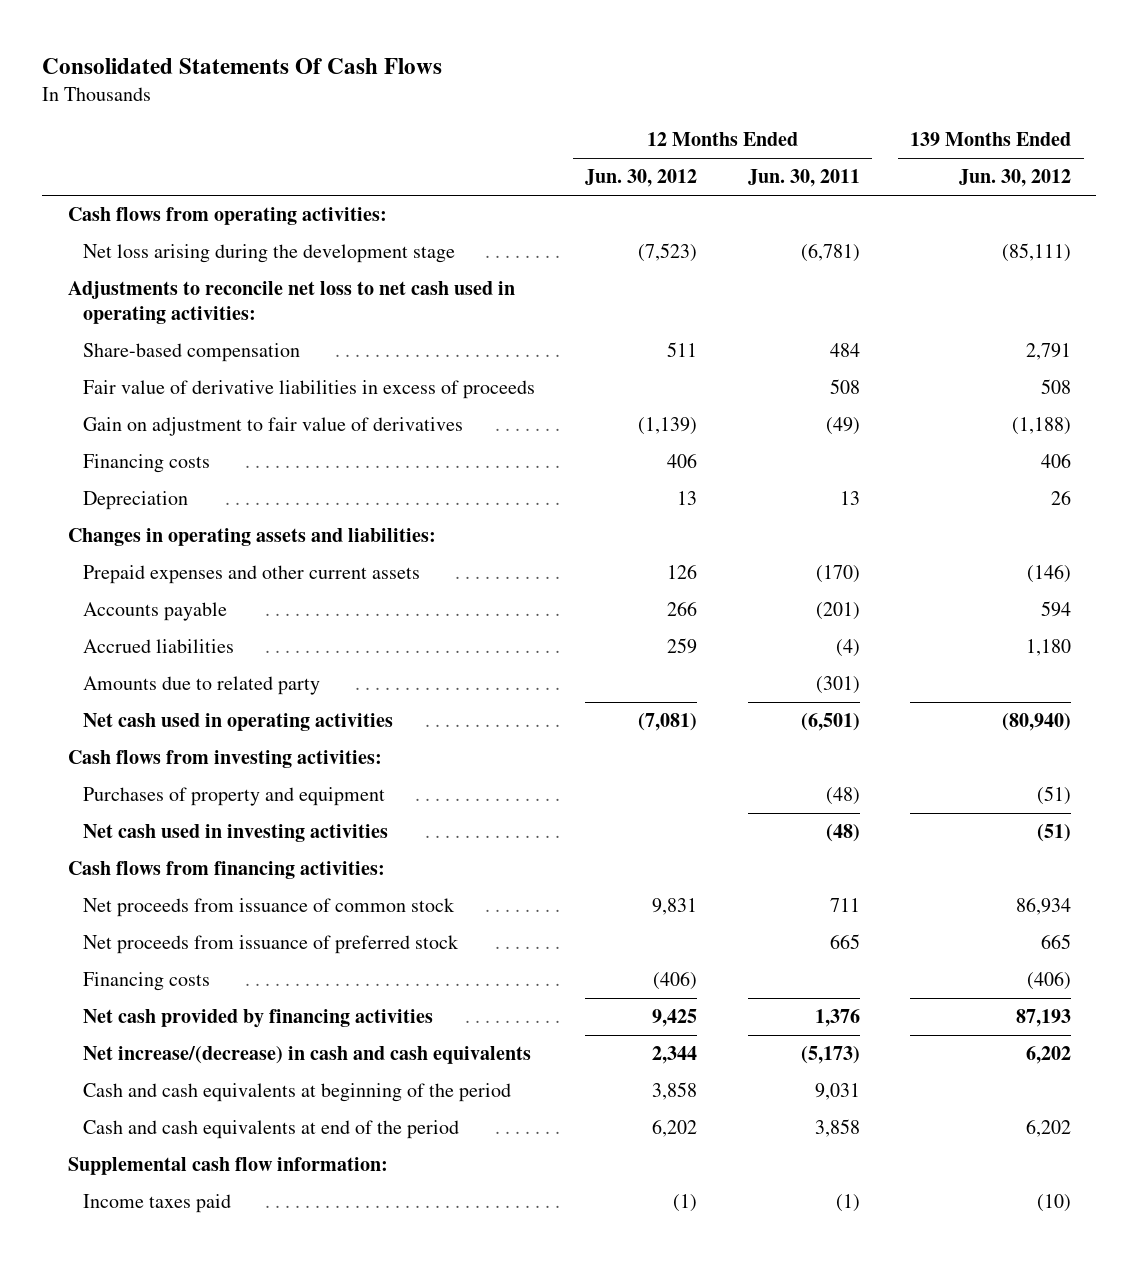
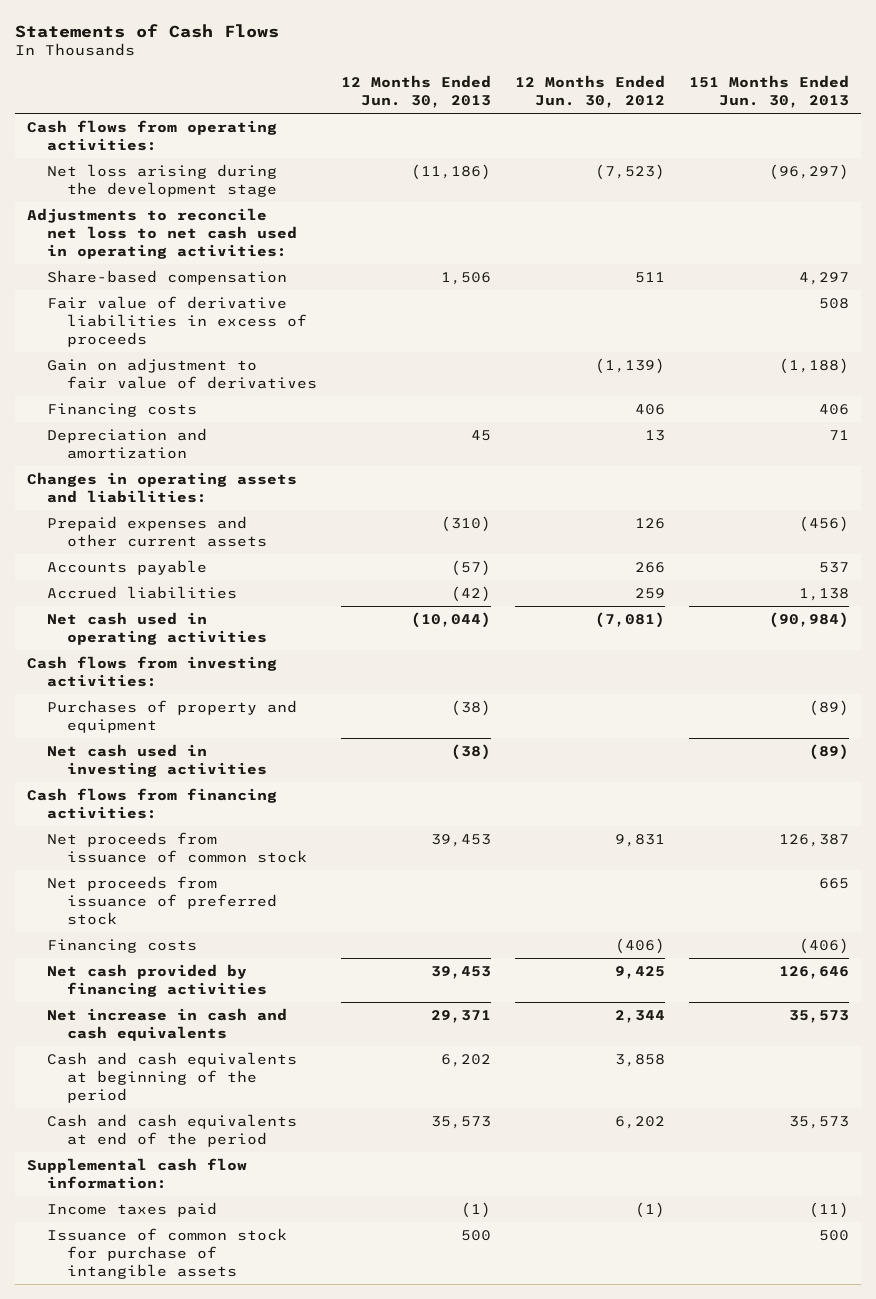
- Consolidated Statements Of Cash Flows
+ Statements of Cash Flows
- | 12 Months Ended Jun. 30, 2012 | 12 Months Ended Jun. 30, 2011 | 139 Months Ended Jun. 30, 2012
+ | 12 Months Ended Jun. 30, 2013 | 12 Months Ended Jun. 30, 2012 | 151 Months Ended Jun. 30, 2013
- Depreciation | 13 | 13 | 26
+ Depreciation and amortization | 45 | 13 | 71
- Amounts due to related party | | (301) |
- Net increase/(decrease) in cash and cash equivalents | 2,344 | (5,173) | 6,202
+ Net increase in cash and cash equivalents | 29,371 | 2,344 | 35,573
+ Issuance of common stock for purchase of intangible assets | 500 | | 500

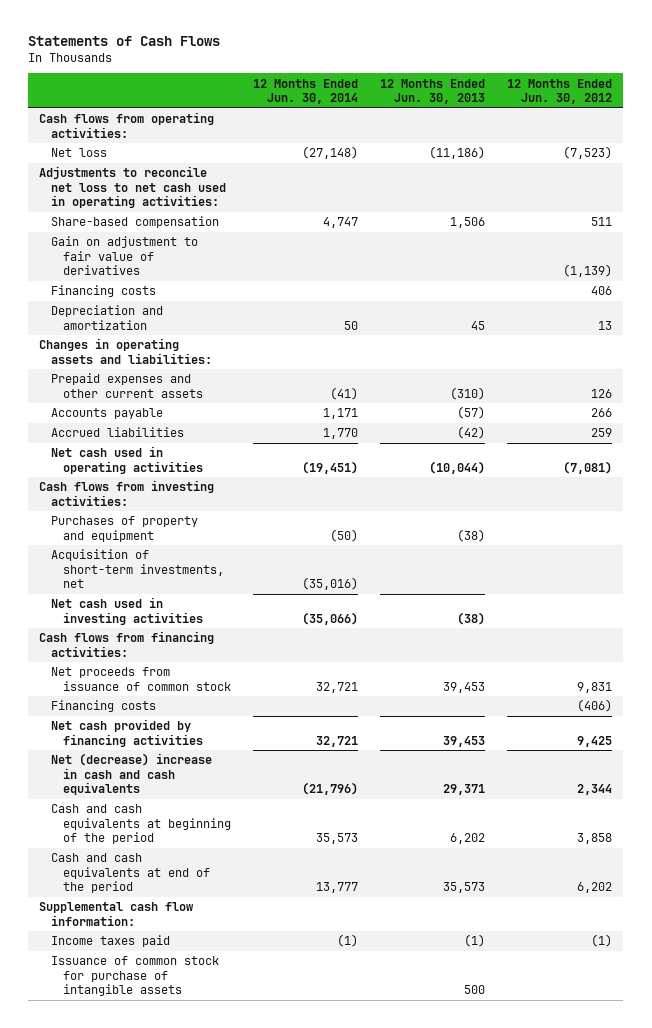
- | 12 Months Ended Jun. 30, 2013 | 12 Months Ended Jun. 30, 2012 | 151 Months Ended Jun. 30, 2013
+ | 12 Months Ended Jun. 30, 2014 | 12 Months Ended Jun. 30, 2013 | 12 Months Ended Jun. 30, 2012
- Net loss arising during the development stage | (11,186) | (7,523) | (96,297)
+ Net loss | (27,148) | (11,186) | (7,523)
- Fair value of derivative liabilities in excess of proceeds | | | 508
+ Acquisition of short-term investments, net | (35,016) | |
- Net proceeds from issuance of preferred stock | | | 665
- Net increase in cash and cash equivalents | 29,371 | 2,344 | 35,573
+ Net (decrease) increase in cash and cash equivalents | (21,796) | 29,371 | 2,344

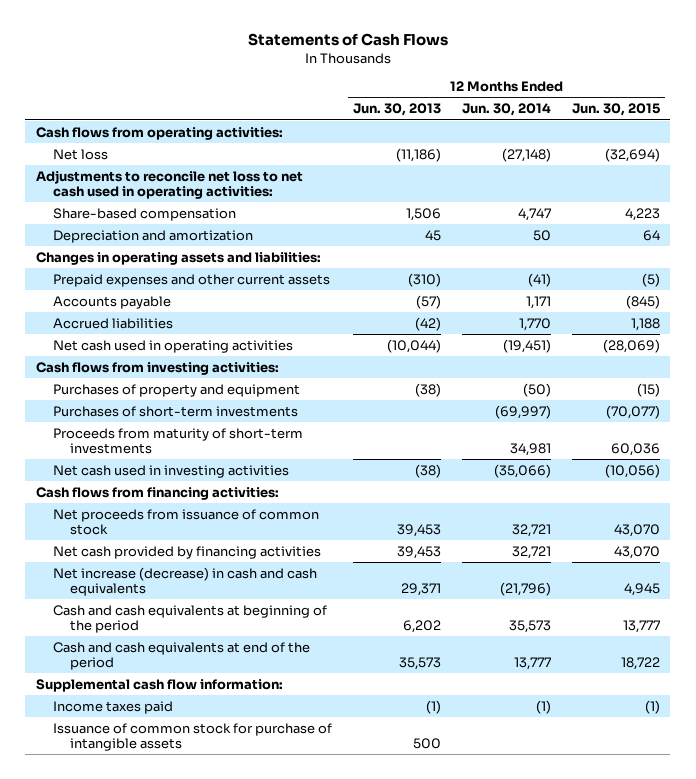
- | 12 Months Ended Jun. 30, 2014 | 12 Months Ended Jun. 30, 2013 | 12 Months Ended Jun. 30, 2012
+ | 12 Months Ended Jun. 30, 2013 | 12 Months Ended Jun. 30, 2014 | 12 Months Ended Jun. 30, 2015
- Gain on adjustment to fair value of derivatives | | | (1,139)
- Financing costs | | | 406
- Acquisition of short-term investments, net | (35,016) | |
+ Purchases of short-term investments | | (69,997) | (70,077)
+ Proceeds from maturity of short-term investments | | 34,981 | 60,036
- Financing costs | | | (406)
- Net (decrease) increase in cash and cash equivalents | (21,796) | 29,371 | 2,344
+ Net increase (decrease) in cash and cash equivalents | 29,371 | (21,796) | 4,945

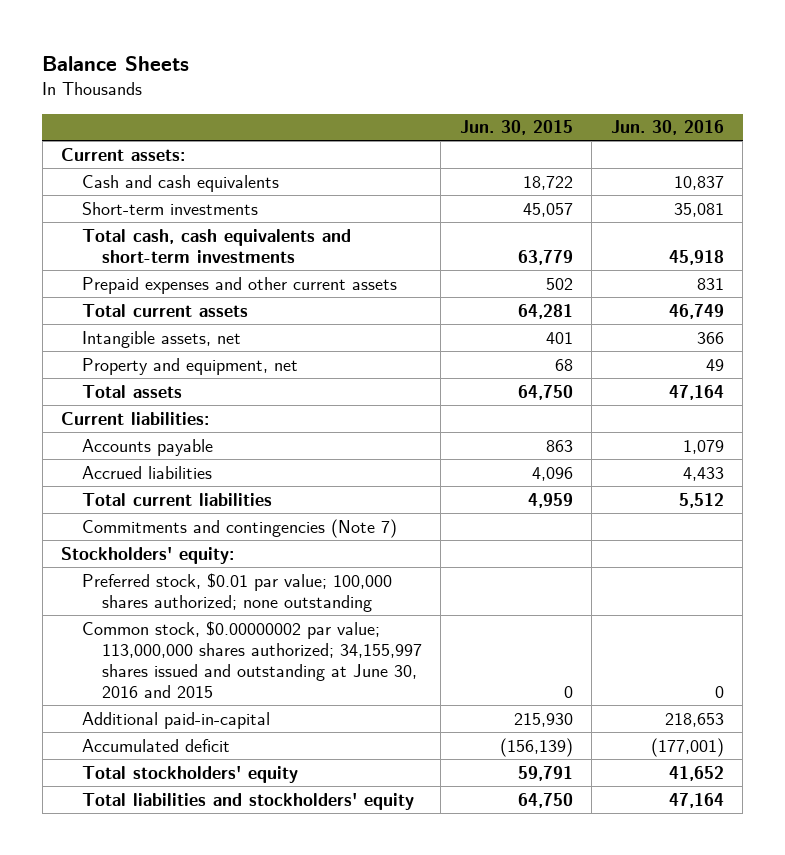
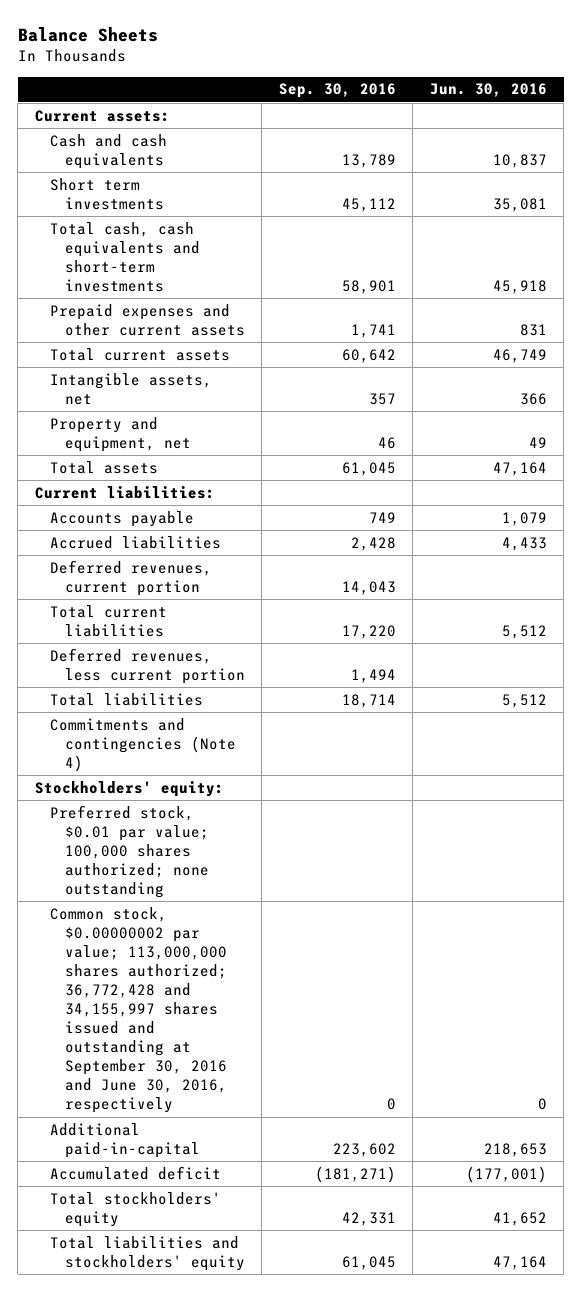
- | Jun. 30, 2015 | Jun. 30, 2016
+ | Sep. 30, 2016 | Jun. 30, 2016
- Short-term investments | 45,057 | 35,081
+ Short term investments | 45,112 | 35,081
+ Deferred revenues, current portion | 14,043 |
- Commitments and contingencies (Note 7)
+ Deferred revenues, less current portion | 1,494 |
+ Total liabilities | 18,714 | 5,512
+ Commitments and contingencies (Note 4)
- Common stock, $0.00000002 par value; 113,000,000 shares authorized; 34,155,997 shares issued and outstanding at June 30, 2016 and 2015 | 0 | 0
+ Common stock, $0.00000002 par value; 113,000,000 shares authorized; 36,772,428 and 34,155,997 shares issued and outstanding at September 30, 2016 and June 30, 2016, respectively | 0 | 0

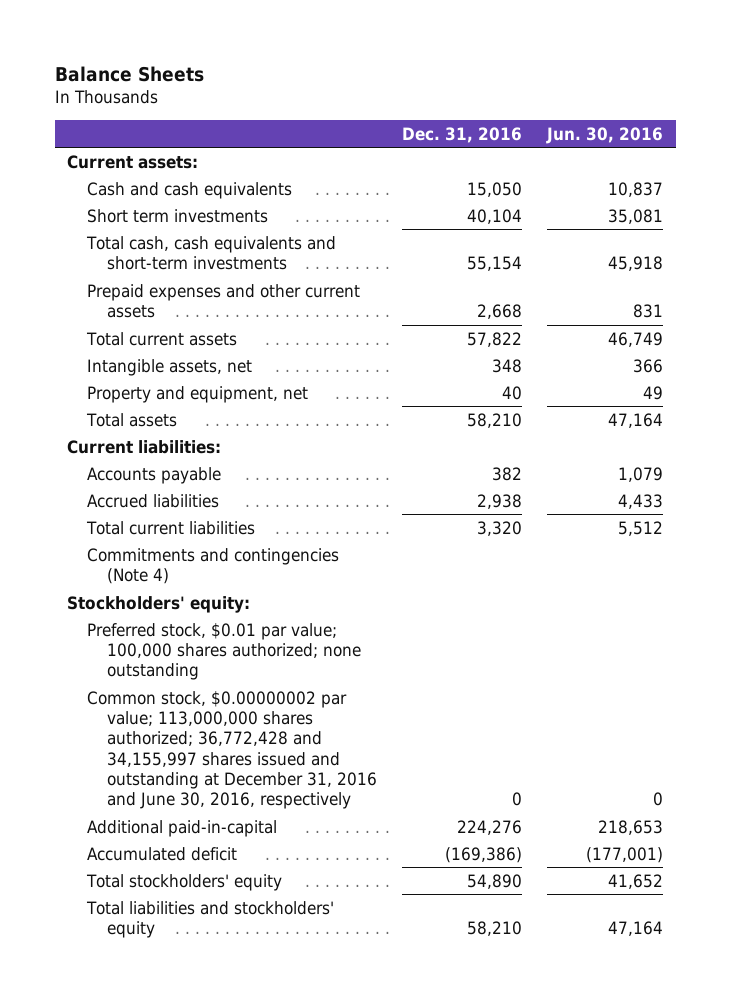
- | Sep. 30, 2016 | Jun. 30, 2016
+ | Dec. 31, 2016 | Jun. 30, 2016
- Deferred revenues, current portion | 14,043 |
- Deferred revenues, less current portion | 1,494 |
- Total liabilities | 18,714 | 5,512
- Common stock, $0.00000002 par value; 113,000,000 shares authorized; 36,772,428 and 34,155,997 shares issued and outstanding at September 30, 2016 and June 30, 2016, respectively | 0 | 0
+ Common stock, $0.00000002 par value; 113,000,000 shares authorized; 36,772,428 and 34,155,997 shares issued and outstanding at December 31, 2016 and June 30, 2016, respectively | 0 | 0

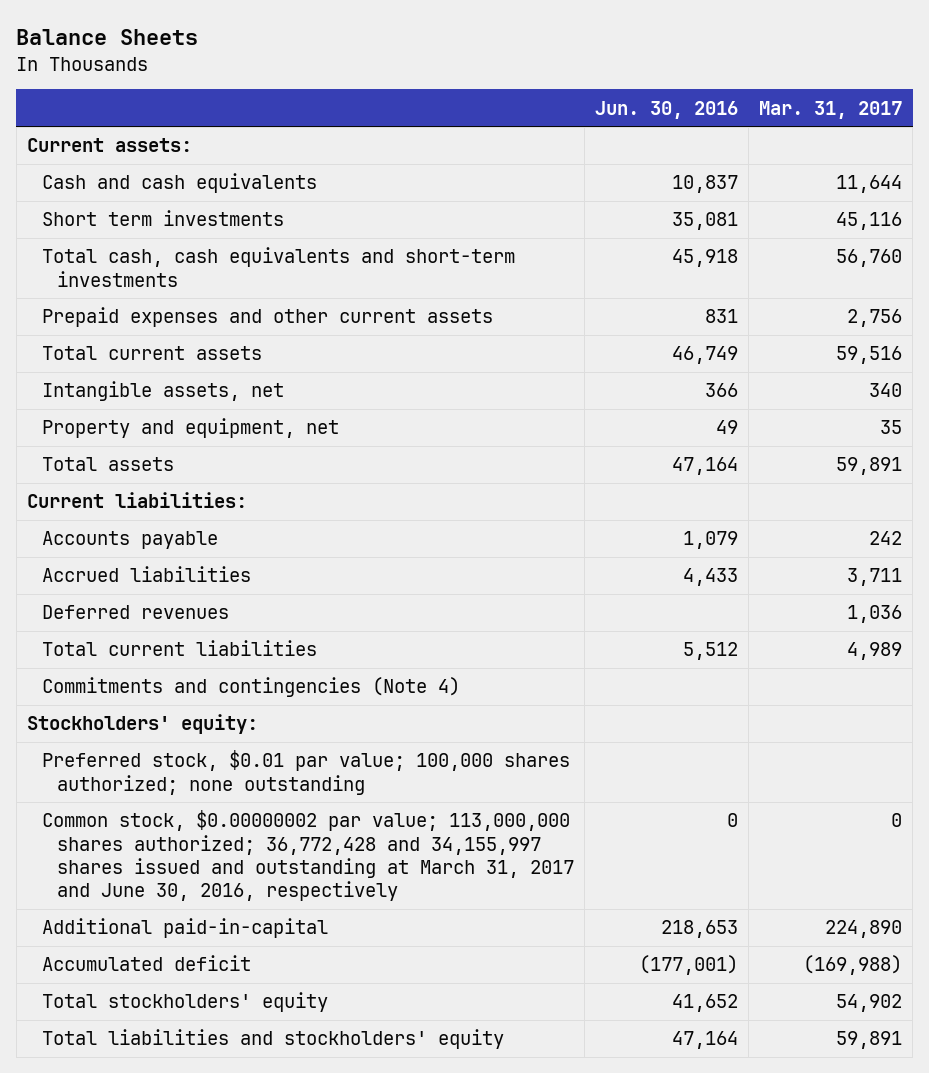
- | Dec. 31, 2016 | Jun. 30, 2016
+ | Jun. 30, 2016 | Mar. 31, 2017
+ Deferred revenues | | 1,036
- Common stock, $0.00000002 par value; 113,000,000 shares authorized; 36,772,428 and 34,155,997 shares issued and outstanding at December 31, 2016 and June 30, 2016, respectively | 0 | 0
+ Common stock, $0.00000002 par value; 113,000,000 shares authorized; 36,772,428 and 34,155,997 shares issued and outstanding at March 31, 2017 and June 30, 2016, respectively | 0 | 0

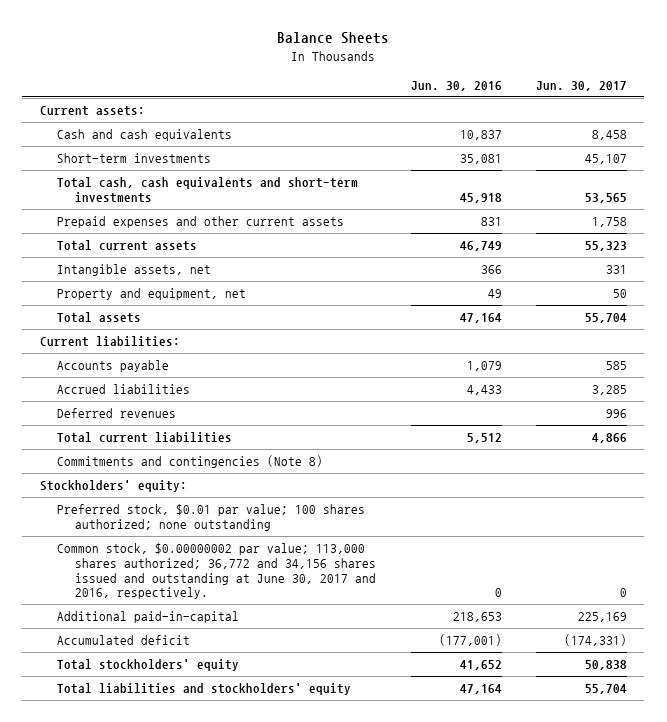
- | Jun. 30, 2016 | Mar. 31, 2017
+ | Jun. 30, 2016 | Jun. 30, 2017
- Short term investments | 35,081 | 45,116
+ Short-term investments | 35,081 | 45,107
- Commitments and contingencies (Note 4)
+ Commitments and contingencies (Note 8)
- Preferred stock, $0.01 par value; 100,000 shares authorized; none outstanding
- Common stock, $0.00000002 par value; 113,000,000 shares authorized; 36,772,428 and 34,155,997 shares issued and outstanding at March 31, 2017 and June 30, 2016, respectively | 0 | 0
+ Preferred stock, $0.01 par value; 100 shares authorized; none outstanding
+ Common stock, $0.00000002 par value; 113,000 shares authorized; 36,772 and 34,156 shares issued and outstanding at June 30, 2017 and 2016, respectively. | 0 | 0

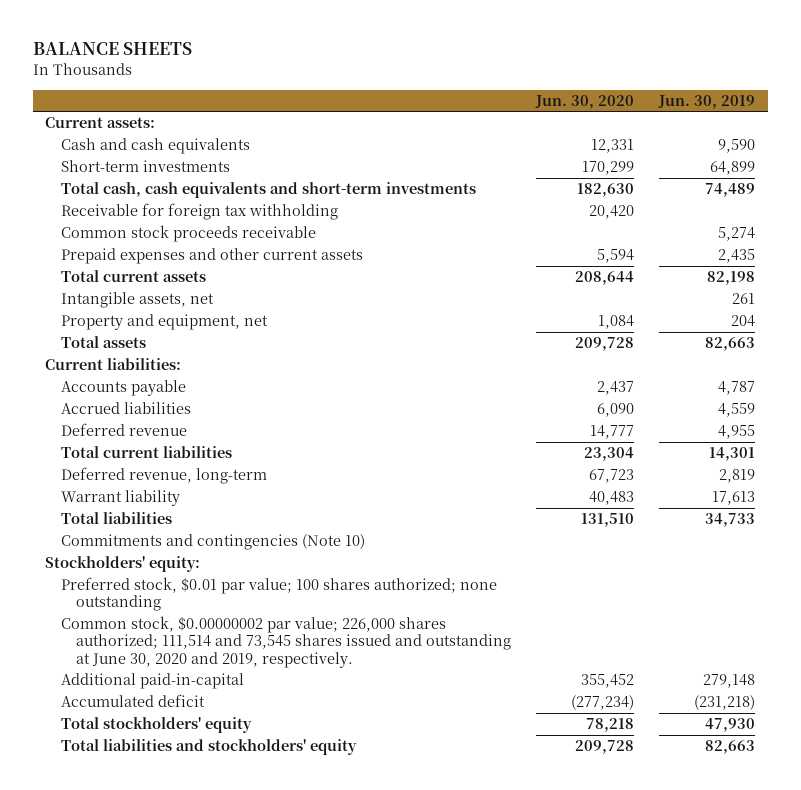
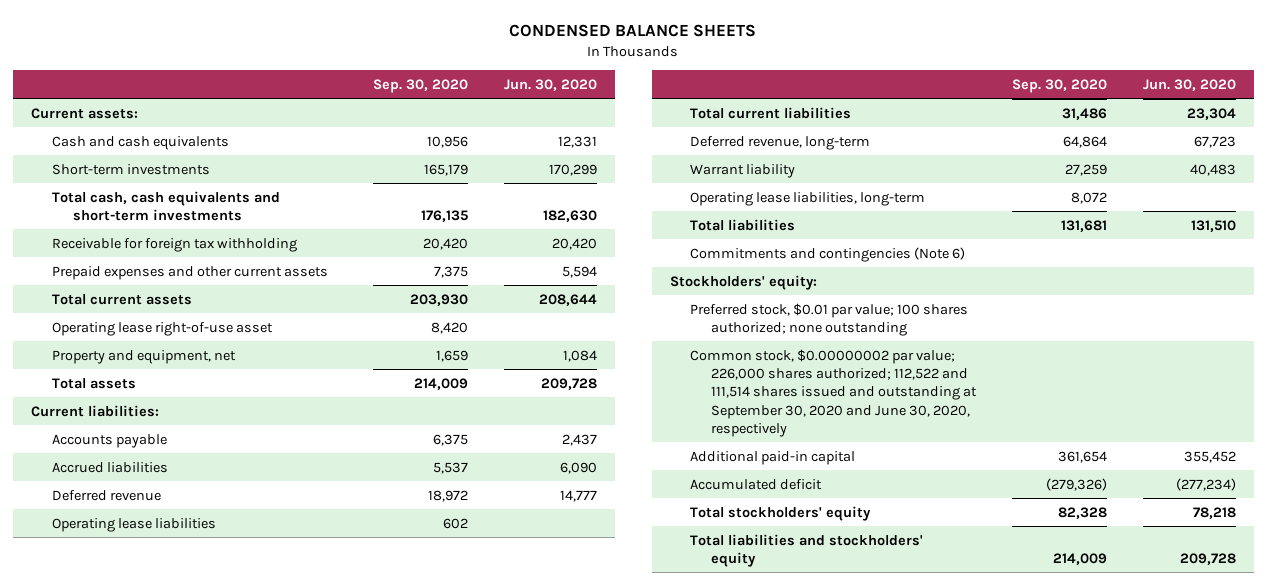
- BALANCE SHEETS
+ CONDENSED BALANCE SHEETS
- | Jun. 30, 2020 | Jun. 30, 2019
+ | Sep. 30, 2020 | Jun. 30, 2020
- Common stock proceeds receivable | | 5,274
- Intangible assets, net | | 261
+ Operating lease right-of-use asset | 8,420 |
+ Operating lease liabilities | 602 |
+ Operating lease liabilities, long-term | 8,072 |
- Commitments and contingencies (Note 10)
+ Commitments and contingencies (Note 6)
- Common stock, $0.00000002 par value; 226,000 shares authorized; 111,514 and 73,545 shares issued and outstanding at June 30, 2020 and 2019, respectively.
- Additional paid-in-capital | 355,452 | 279,148
+ Common stock, $0.00000002 par value; 226,000 shares authorized; 112,522 and 111,514 shares issued and outstanding at September 30, 2020 and June 30, 2020, respectively
+ Additional paid-in capital | 361,654 | 355,452

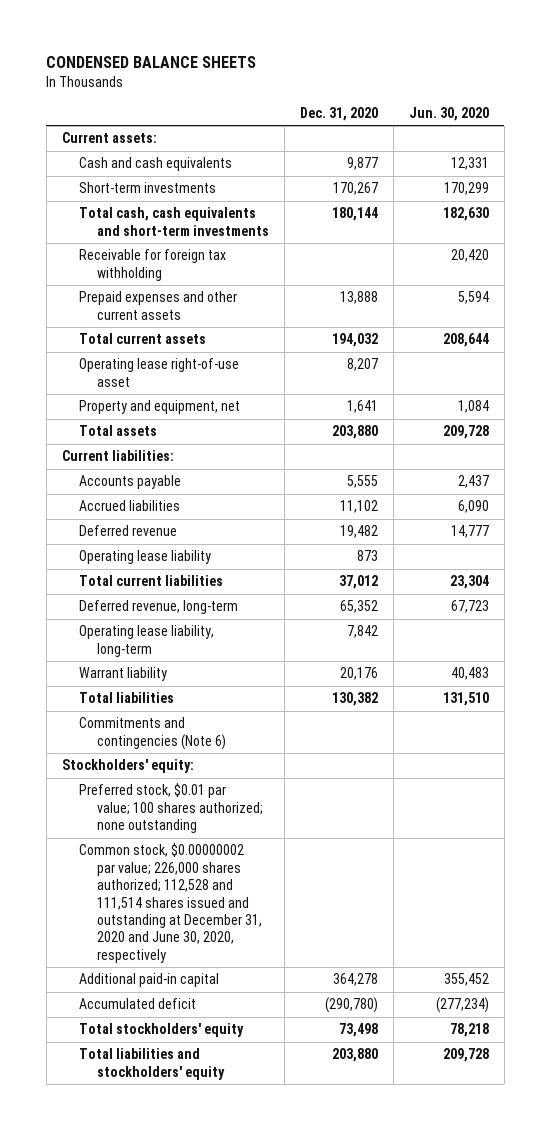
- | Sep. 30, 2020 | Jun. 30, 2020
+ | Dec. 31, 2020 | Jun. 30, 2020
- Operating lease liabilities | 602 |
+ Operating lease liability | 873 |
+ Operating lease liability, long-term | 7,842 |
- Operating lease liabilities, long-term | 8,072 |
- Common stock, $0.00000002 par value; 226,000 shares authorized; 112,522 and 111,514 shares issued and outstanding at September 30, 2020 and June 30, 2020, respectively
+ Common stock, $0.00000002 par value; 226,000 shares authorized; 112,528 and 111,514 shares issued and outstanding at December 31, 2020 and June 30, 2020, respectively

